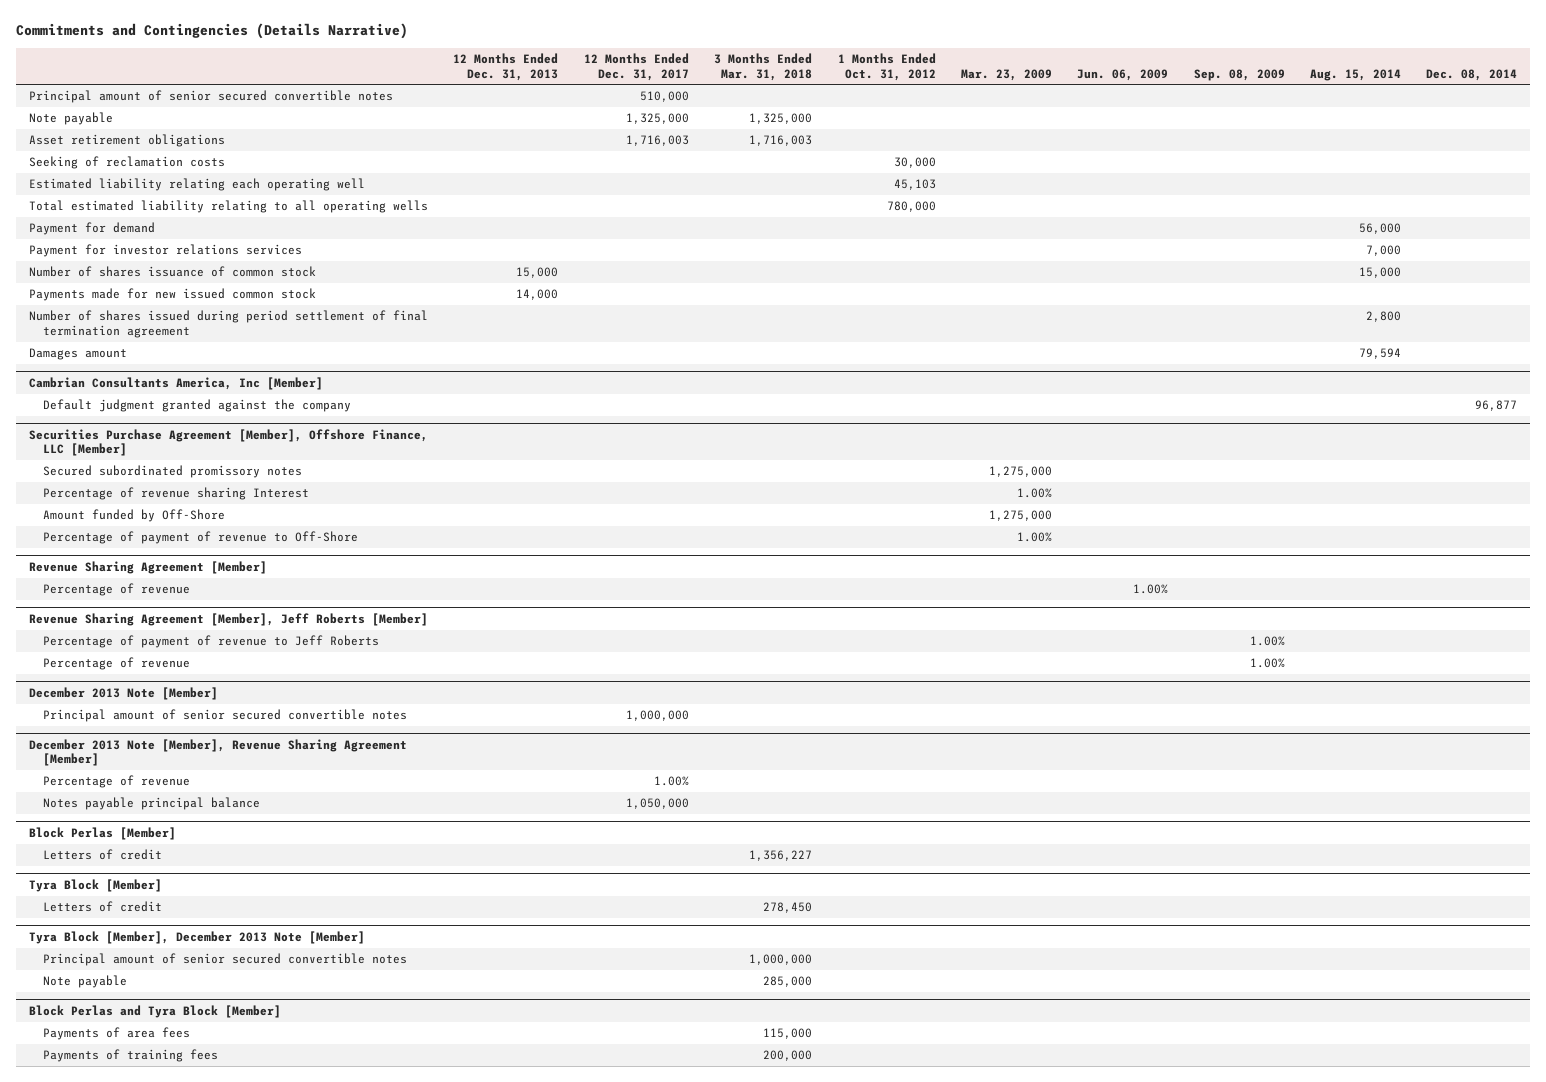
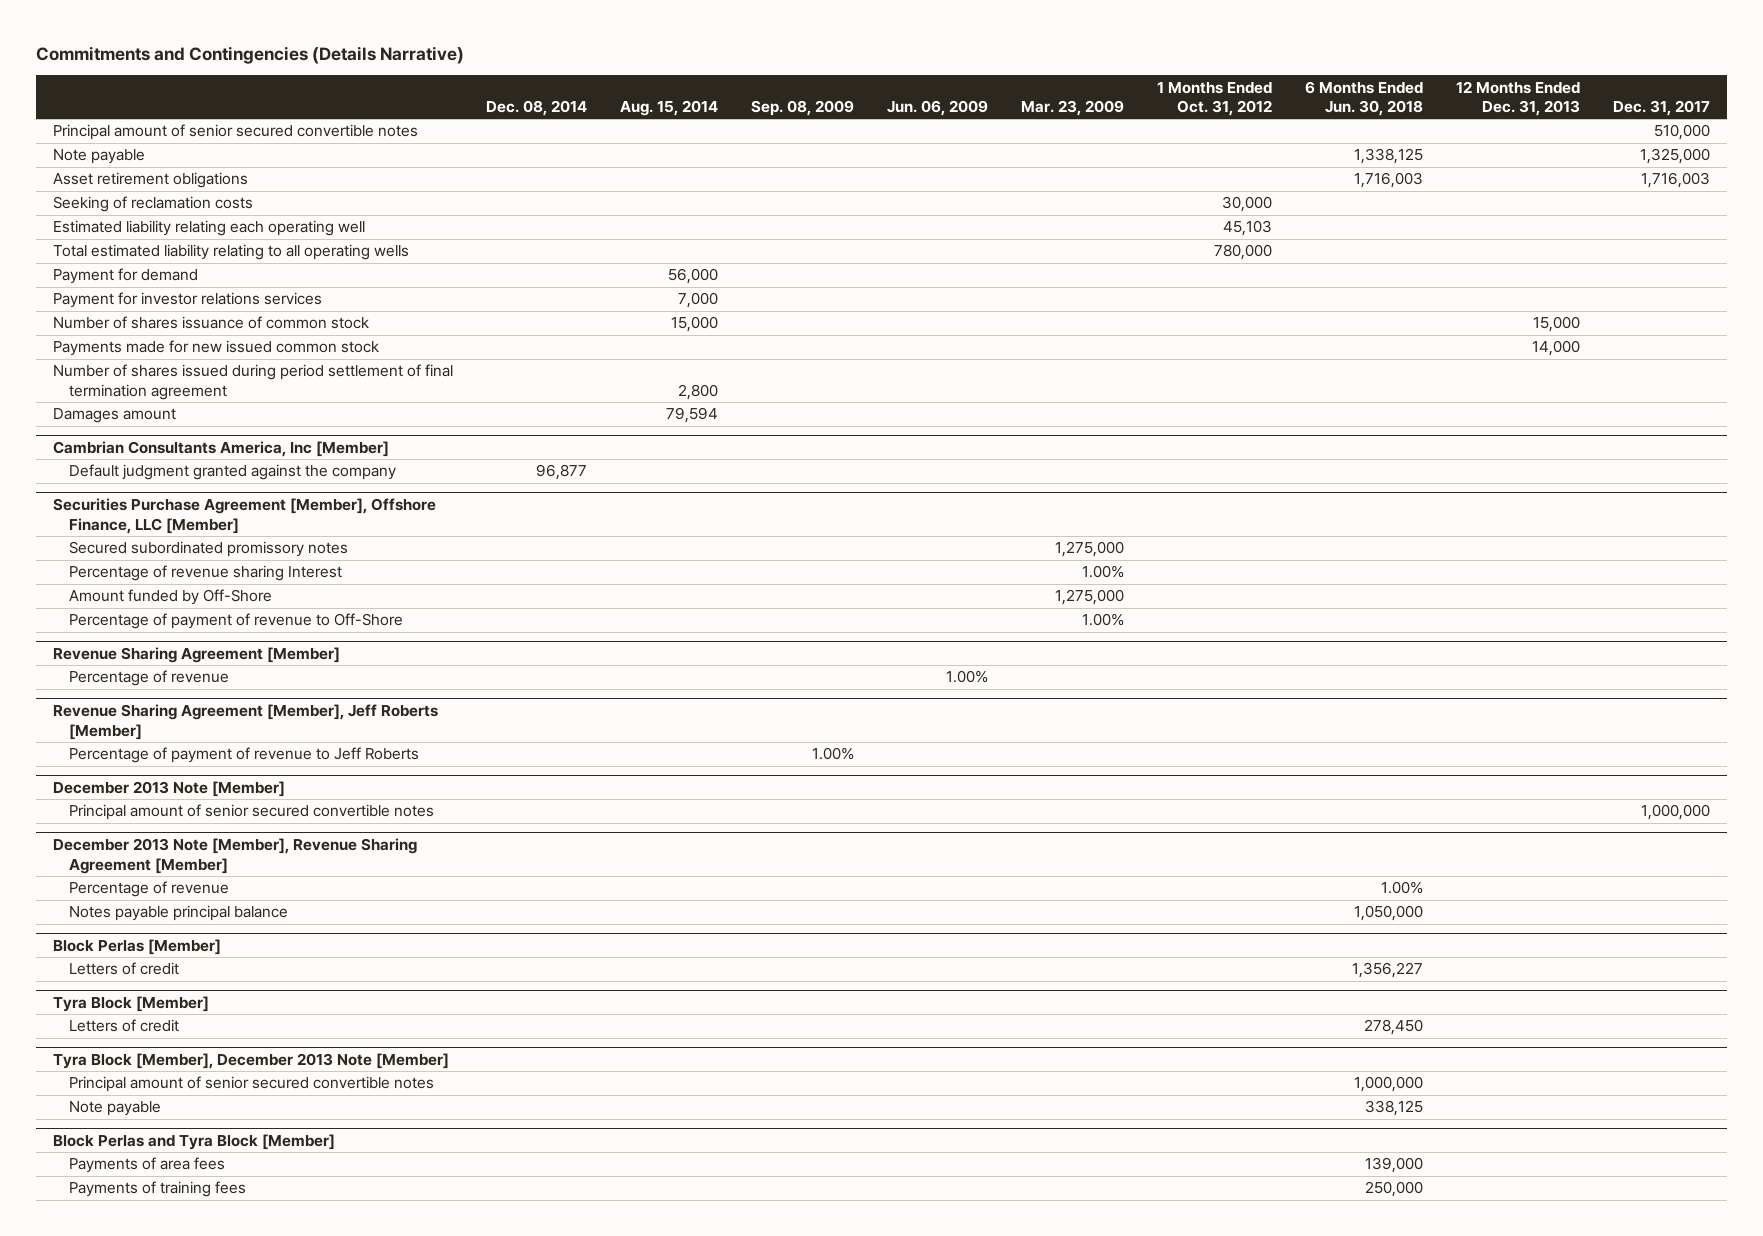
- | 12 Months Ended Dec. 31, 2013 | 12 Months Ended Dec. 31, 2017 | 3 Months Ended Mar. 31, 2018 | 1 Months Ended Oct. 31, 2012 | Mar. 23, 2009 | Jun. 06, 2009 | Sep. 08, 2009 | Aug. 15, 2014 | Dec. 08, 2014
+ | Dec. 08, 2014 | Aug. 15, 2014 | Sep. 08, 2009 | Jun. 06, 2009 | Mar. 23, 2009 | 1 Months Ended Oct. 31, 2012 | 6 Months Ended Jun. 30, 2018 | 12 Months Ended Dec. 31, 2013 | Dec. 31, 2017
@ Revenue Sharing Agreement [Member], Jeff Roberts [Member]
- Percentage of revenue | | | | | | | 1.00% | |

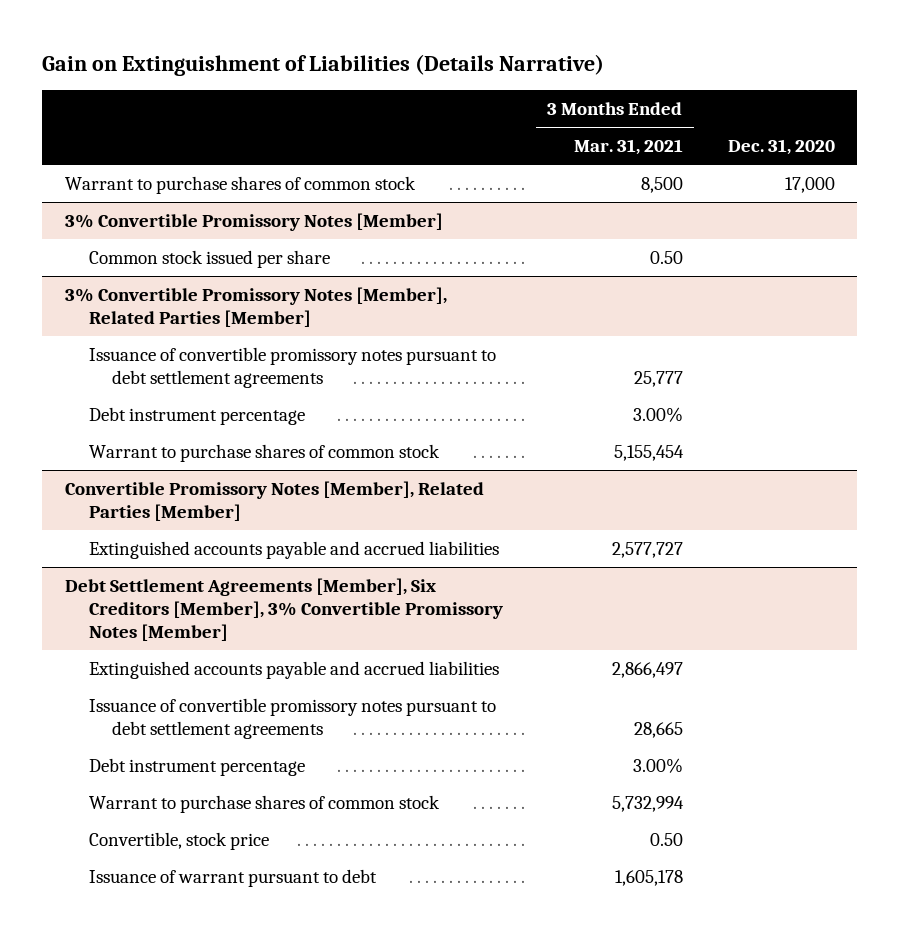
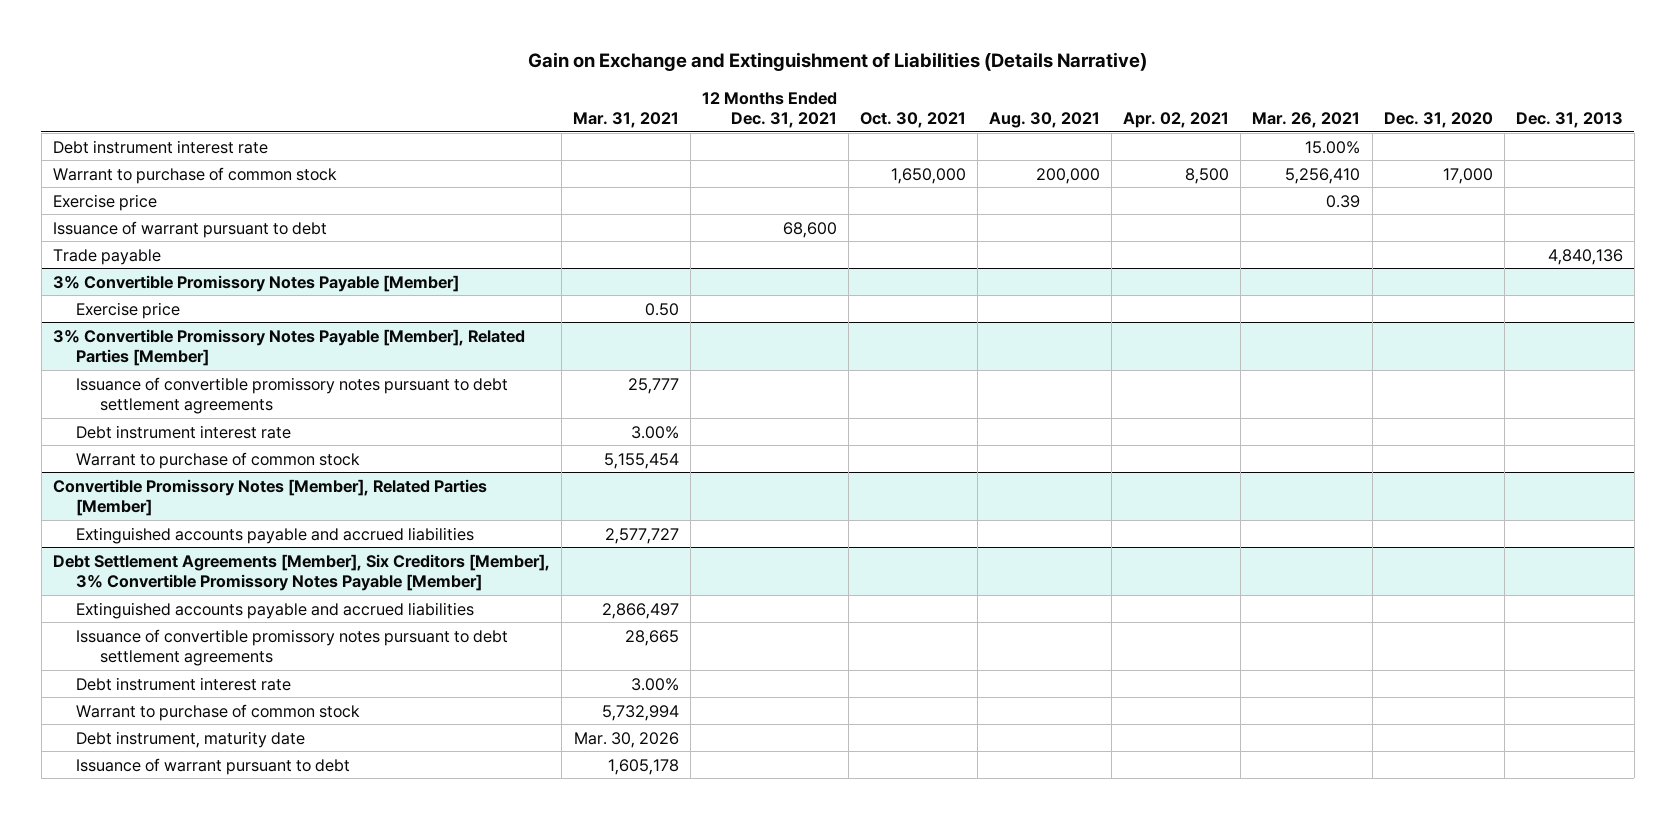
- Gain on Extinguishment of Liabilities (Details Narrative)
+ Gain on Exchange and Extinguishment of Liabilities (Details Narrative)
- | 3 Months Ended Mar. 31, 2021 | Dec. 31, 2020
+ | Mar. 31, 2021 | 12 Months Ended Dec. 31, 2021 | Oct. 30, 2021 | Aug. 30, 2021 | Apr. 02, 2021 | Mar. 26, 2021 | Dec. 31, 2020 | Dec. 31, 2013
- Warrant to purchase shares of common stock | 8,500 | 17,000
- 3% Convertible Promissory Notes [Member]
- Common stock issued per share | 0.50 |
- 3% Convertible Promissory Notes [Member], Related Parties [Member]
+ Debt instrument interest rate | | | | | | 15.00% | |
+ Warrant to purchase of common stock | | | 1,650,000 | 200,000 | 8,500 | 5,256,410 | 17,000 |
+ Exercise price | | | | | | 0.39 | |
+ Issuance of warrant pursuant to debt | | 68,600 | | | | | |
+ Trade payable | | | | | | | | 4,840,136
+ 3% Convertible Promissory Notes Payable [Member]
+ Exercise price | 0.50 | | | | | | |
+ 3% Convertible Promissory Notes Payable [Member], Related Parties [Member]
- Debt instrument percentage | 3.00% |
- Warrant to purchase shares of common stock | 5,155,454 |
+ Debt instrument interest rate | 3.00% | | | | | | |
+ Warrant to purchase of common stock | 5,155,454 | | | | | | |
- Debt Settlement Agreements [Member], Six Creditors [Member], 3% Convertible Promissory Notes [Member]
+ Debt Settlement Agreements [Member], Six Creditors [Member], 3% Convertible Promissory Notes Payable [Member]
- Debt instrument percentage | 3.00% |
- Warrant to purchase shares of common stock | 5,732,994 |
- Convertible, stock price | 0.50 |
+ Debt instrument interest rate | 3.00% | | | | | | |
+ Warrant to purchase of common stock | 5,732,994 | | | | | | |
+ Debt instrument, maturity date | Mar. 30, 2026 | | | | | | |

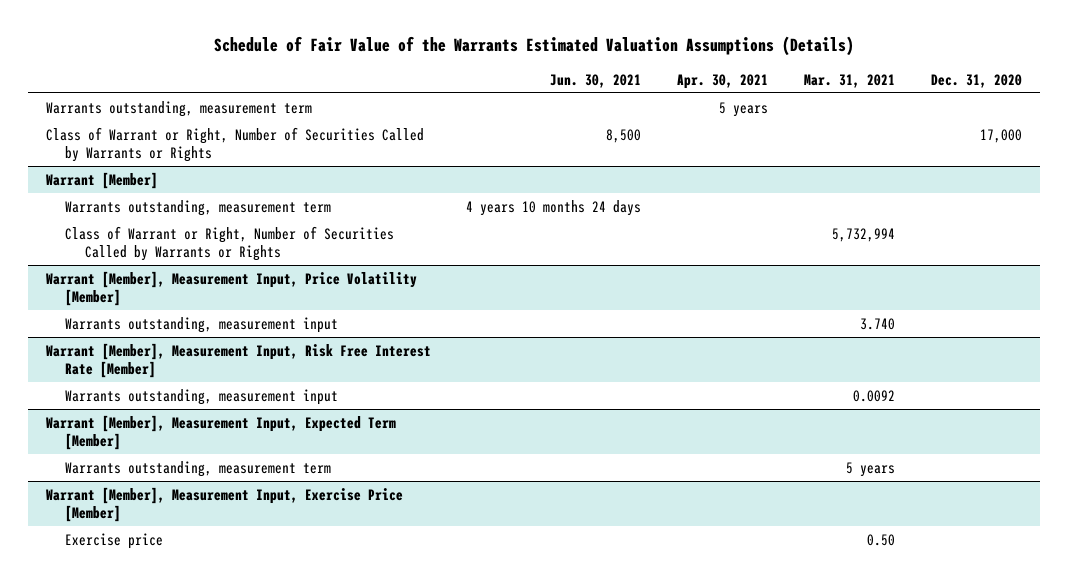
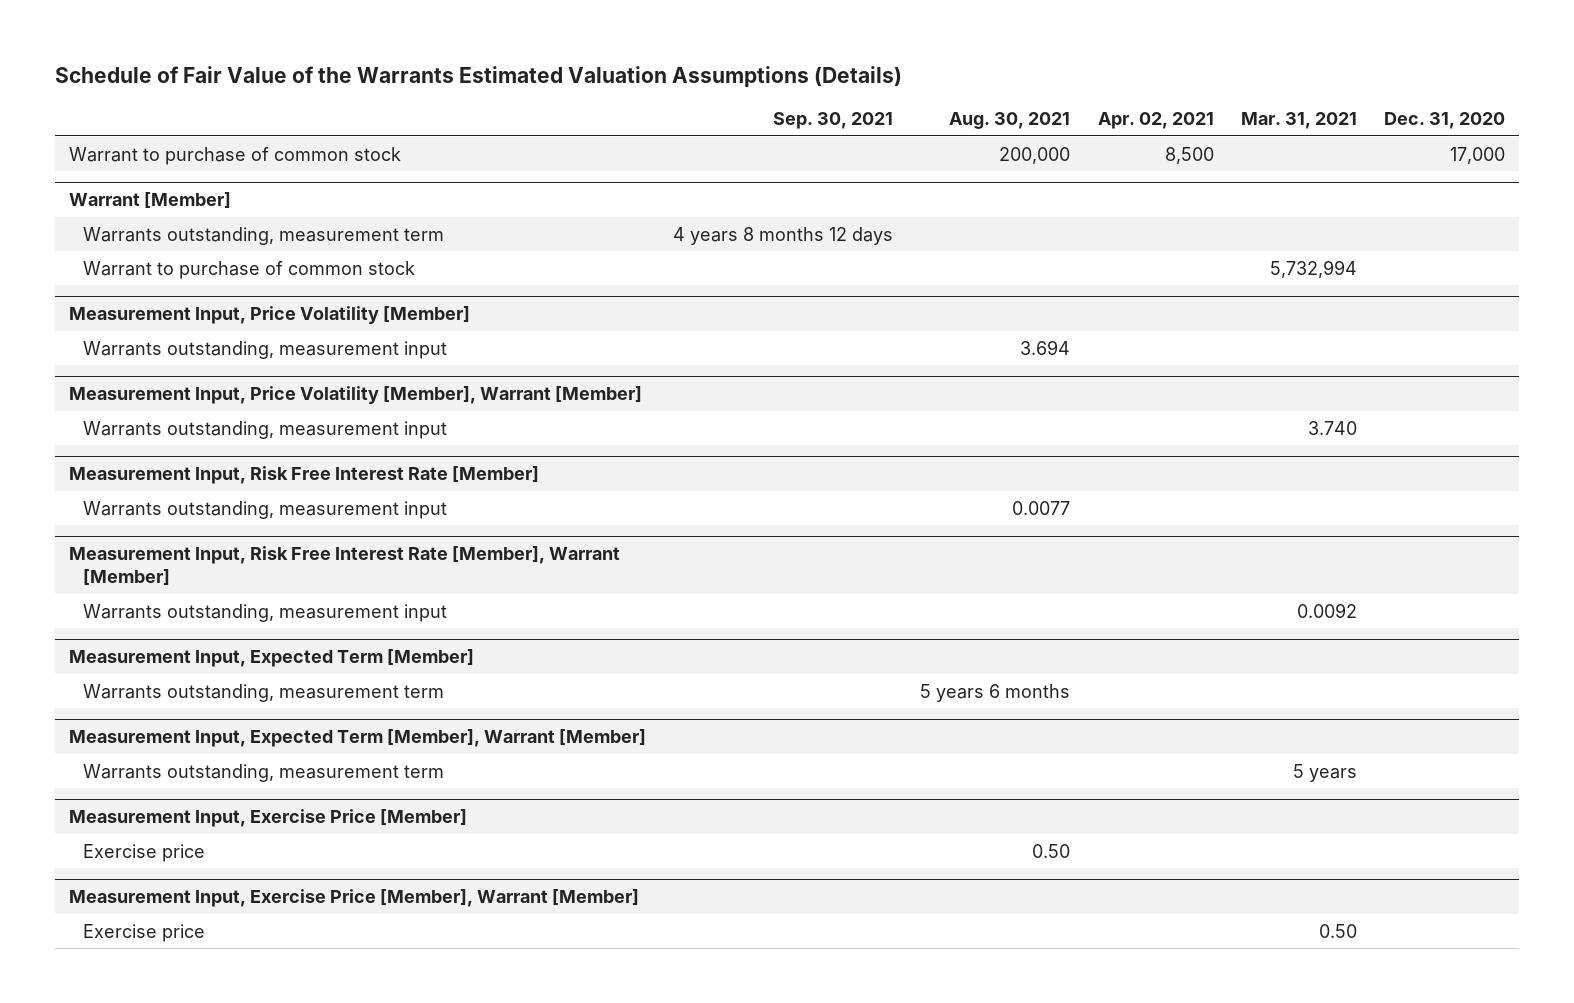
- | Jun. 30, 2021 | Apr. 30, 2021 | Mar. 31, 2021 | Dec. 31, 2020
+ | Sep. 30, 2021 | Aug. 30, 2021 | Apr. 02, 2021 | Mar. 31, 2021 | Dec. 31, 2020
- Warrants outstanding, measurement term | | 5 years | |
- Class of Warrant or Right, Number of Securities Called by Warrants or Rights | 8,500 | | | 17,000
+ Warrant to purchase of common stock | | 200,000 | 8,500 | | 17,000
@ Warrant [Member]
- Class of Warrant or Right, Number of Securities Called by Warrants or Rights | | | 5,732,994 |
- Warrant [Member], Measurement Input, Price Volatility [Member]
@ Warrant [Member]
+ Warrant to purchase of common stock | | | | 5,732,994 |
+ Measurement Input, Price Volatility [Member]
+ Warrants outstanding, measurement input | | 3.694 | | |
+ Measurement Input, Price Volatility [Member], Warrant [Member]
- Warrant [Member], Measurement Input, Risk Free Interest Rate [Member]
+ Measurement Input, Risk Free Interest Rate [Member]
+ Warrants outstanding, measurement input | | 0.0077 | | |
+ Measurement Input, Risk Free Interest Rate [Member], Warrant [Member]
- Warrant [Member], Measurement Input, Expected Term [Member]
+ Measurement Input, Expected Term [Member]
+ Warrants outstanding, measurement term | | 5 years 6 months | | |
+ Measurement Input, Expected Term [Member], Warrant [Member]
- Warrant [Member], Measurement Input, Exercise Price [Member]
+ Measurement Input, Exercise Price [Member]
+ Exercise price | | 0.50 | | |
+ Measurement Input, Exercise Price [Member], Warrant [Member]

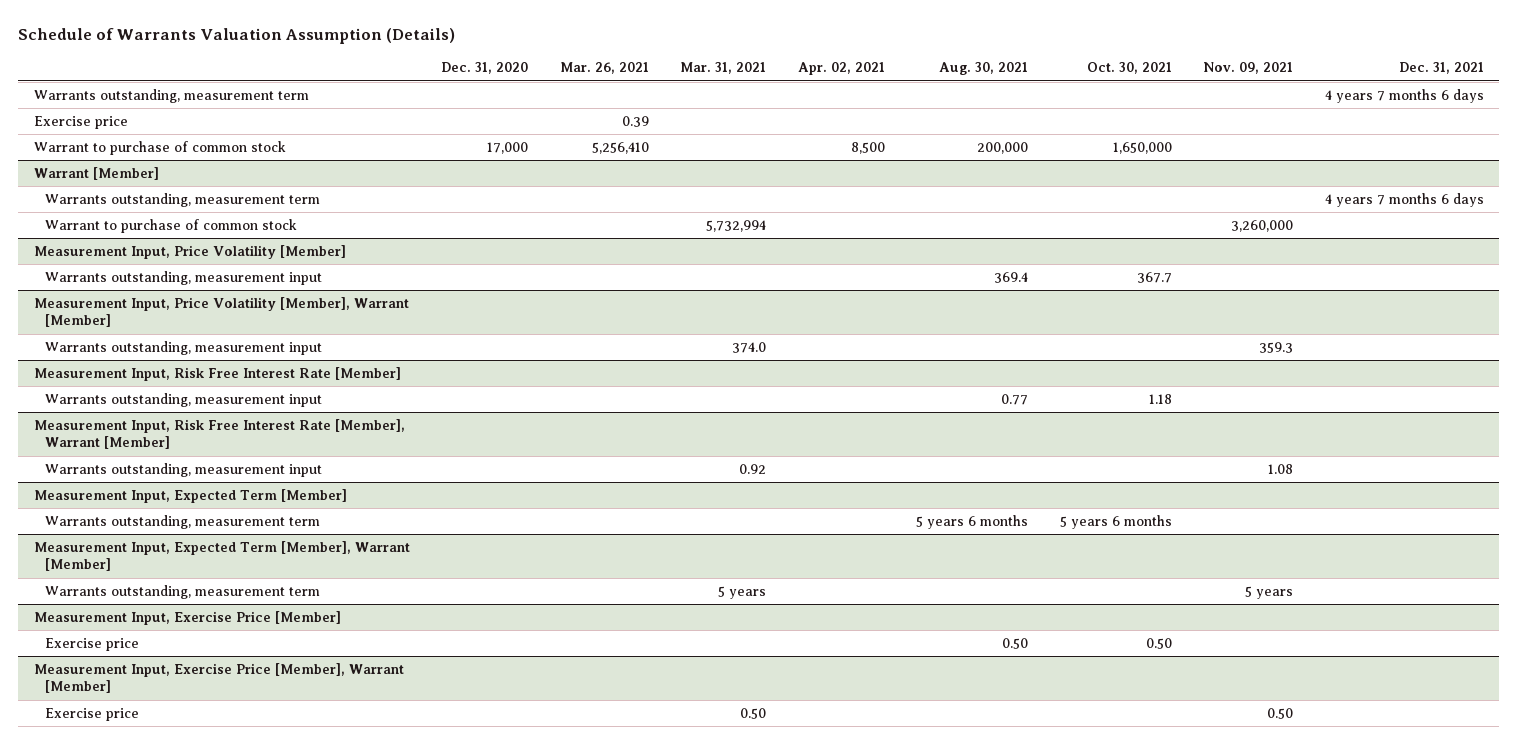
- Schedule of Fair Value of the Warrants Estimated Valuation Assumptions (Details)
+ Schedule of Warrants Valuation Assumption (Details)
- | Sep. 30, 2021 | Aug. 30, 2021 | Apr. 02, 2021 | Mar. 31, 2021 | Dec. 31, 2020
+ | Dec. 31, 2020 | Mar. 26, 2021 | Mar. 31, 2021 | Apr. 02, 2021 | Aug. 30, 2021 | Oct. 30, 2021 | Nov. 09, 2021 | Dec. 31, 2021
+ Warrants outstanding, measurement term | | | | | | | | 4 years 7 months 6 days
+ Exercise price | | 0.39 | | | | | |
@ Measurement Input, Price Volatility [Member]
- Warrants outstanding, measurement input | | 3.694 | | |
+ Warrants outstanding, measurement input | | | | | 369.4 | 367.7 | |
@ Measurement Input, Price Volatility [Member], Warrant [Member]
- Warrants outstanding, measurement input | | | | 3.740 |
+ Warrants outstanding, measurement input | | | 374.0 | | | | 359.3 |
@ Measurement Input, Risk Free Interest Rate [Member]
- Warrants outstanding, measurement input | | 0.0077 | | |
+ Warrants outstanding, measurement input | | | | | 0.77 | 1.18 | |
@ Measurement Input, Risk Free Interest Rate [Member], Warrant [Member]
- Warrants outstanding, measurement input | | | | 0.0092 |
+ Warrants outstanding, measurement input | | | 0.92 | | | | 1.08 |

